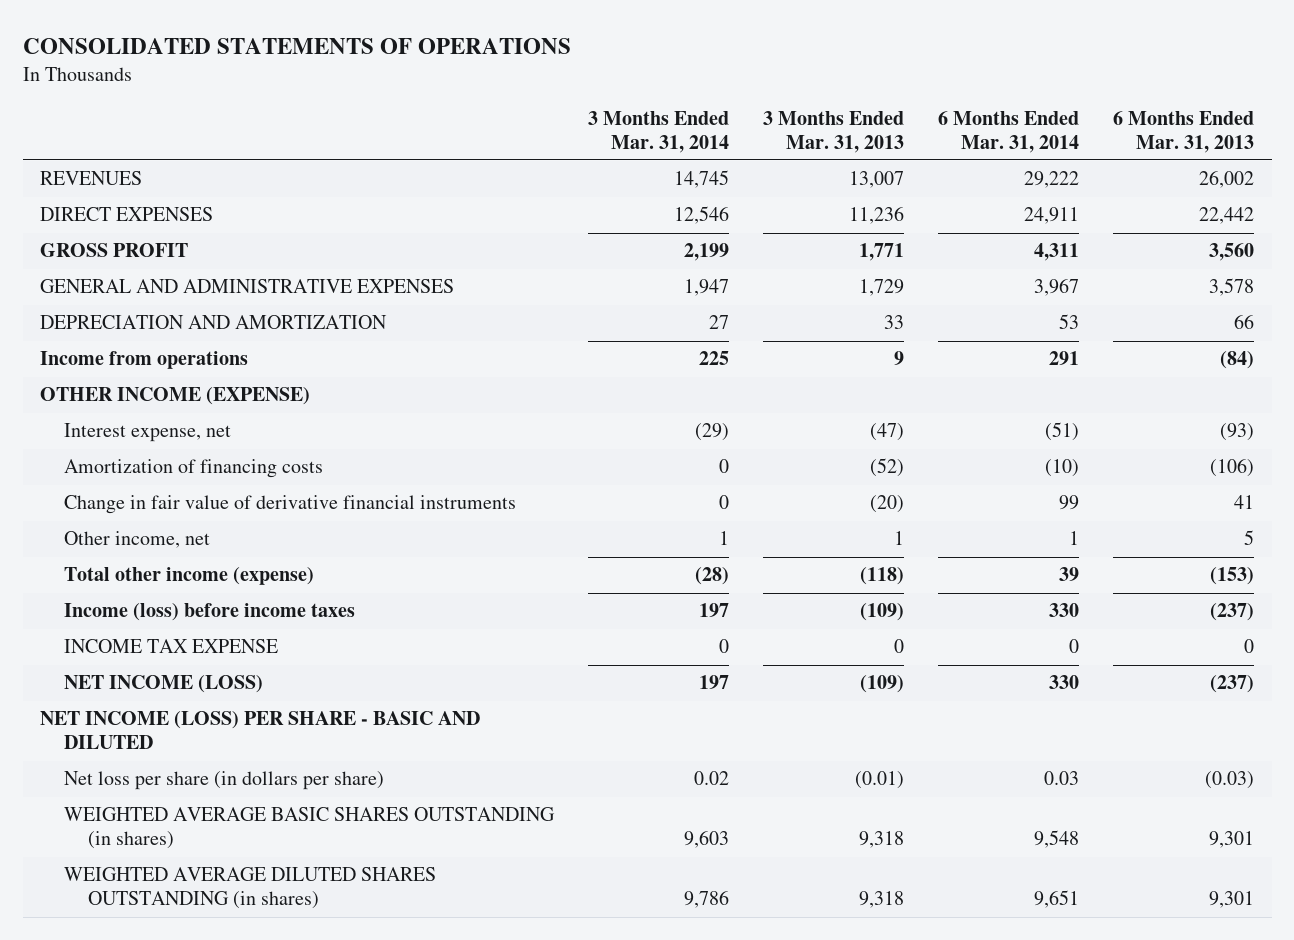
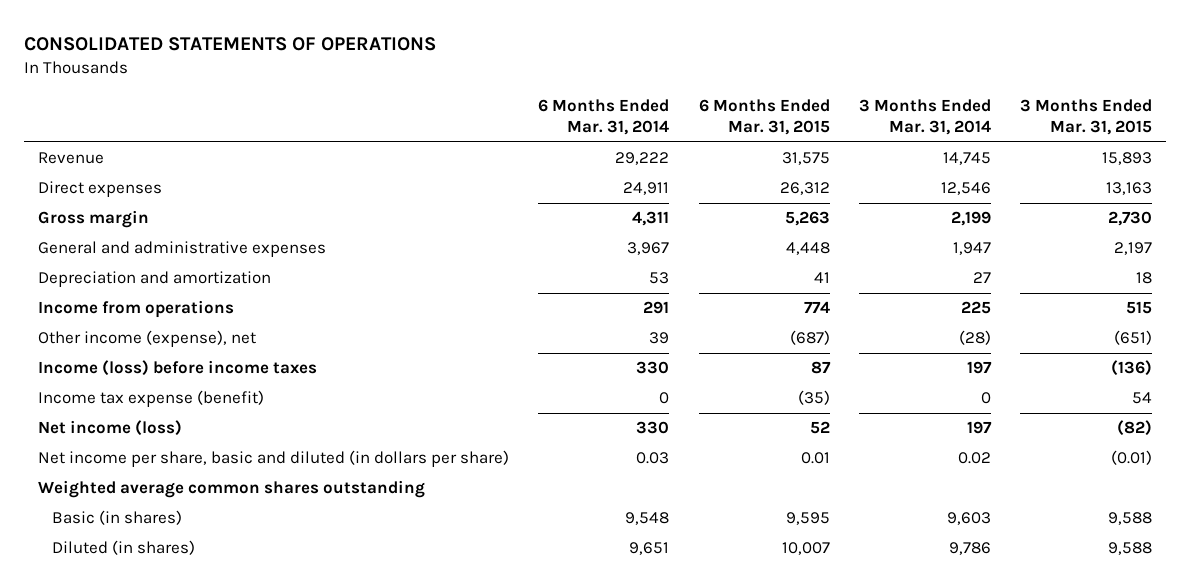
- | 3 Months Ended Mar. 31, 2014 | 3 Months Ended Mar. 31, 2013 | 6 Months Ended Mar. 31, 2014 | 6 Months Ended Mar. 31, 2013
+ | 6 Months Ended Mar. 31, 2014 | 6 Months Ended Mar. 31, 2015 | 3 Months Ended Mar. 31, 2014 | 3 Months Ended Mar. 31, 2015
- REVENUES | 14,745 | 13,007 | 29,222 | 26,002
- DIRECT EXPENSES | 12,546 | 11,236 | 24,911 | 22,442
- GROSS PROFIT | 2,199 | 1,771 | 4,311 | 3,560
- GENERAL AND ADMINISTRATIVE EXPENSES | 1,947 | 1,729 | 3,967 | 3,578
- DEPRECIATION AND AMORTIZATION | 27 | 33 | 53 | 66
+ Revenue | 29,222 | 31,575 | 14,745 | 15,893
+ Direct expenses | 24,911 | 26,312 | 12,546 | 13,163
+ Gross margin | 4,311 | 5,263 | 2,199 | 2,730
+ General and administrative expenses | 3,967 | 4,448 | 1,947 | 2,197
+ Depreciation and amortization | 53 | 41 | 27 | 18
- OTHER INCOME (EXPENSE)
- Interest expense, net | (29) | (47) | (51) | (93)
- Amortization of financing costs | 0 | (52) | (10) | (106)
- Change in fair value of derivative financial instruments | 0 | (20) | 99 | 41
- Other income, net | 1 | 1 | 1 | 5
- Total other income (expense) | (28) | (118) | 39 | (153)
+ Other income (expense), net | 39 | (687) | (28) | (651)
- INCOME TAX EXPENSE | 0 | 0 | 0 | 0
- NET INCOME (LOSS) | 197 | (109) | 330 | (237)
- NET INCOME (LOSS) PER SHARE - BASIC AND DILUTED
- Net loss per share (in dollars per share) | 0.02 | (0.01) | 0.03 | (0.03)
- WEIGHTED AVERAGE BASIC SHARES OUTSTANDING (in shares) | 9,603 | 9,318 | 9,548 | 9,301
- WEIGHTED AVERAGE DILUTED SHARES OUTSTANDING (in shares) | 9,786 | 9,318 | 9,651 | 9,301
+ Income tax expense (benefit) | 0 | (35) | 0 | 54
+ Net income (loss) | 330 | 52 | 197 | (82)
+ Net income per share, basic and diluted (in dollars per share) | 0.03 | 0.01 | 0.02 | (0.01)
+ Weighted average common shares outstanding
+ Basic (in shares) | 9,548 | 9,595 | 9,603 | 9,588
+ Diluted (in shares) | 9,651 | 10,007 | 9,786 | 9,588

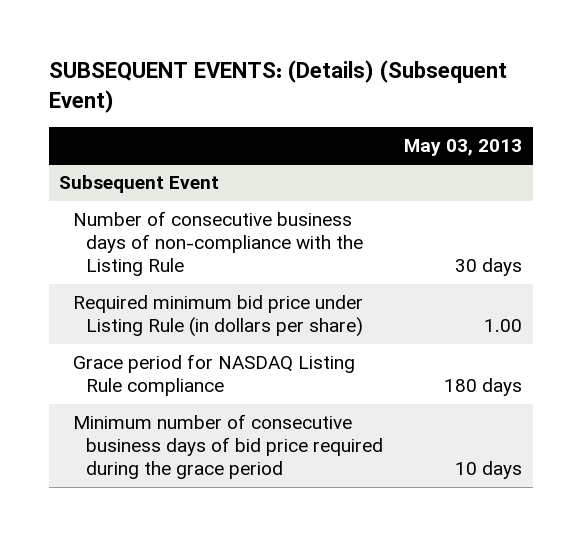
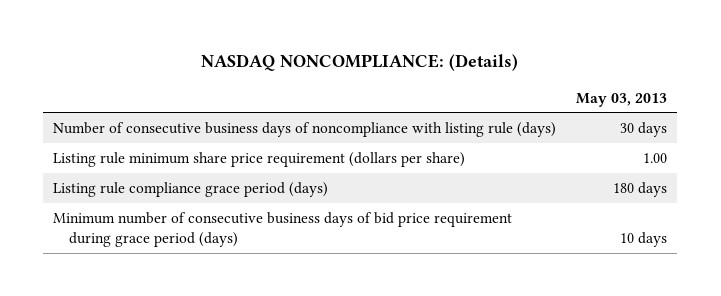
- SUBSEQUENT EVENTS: (Details) (Subsequent Event)
+ NASDAQ NONCOMPLIANCE: (Details)
- Subsequent Event
- Number of consecutive business days of non-compliance with the Listing Rule | 30 days
- Required minimum bid price under Listing Rule (in dollars per share) | 1.00
- Grace period for NASDAQ Listing Rule compliance | 180 days
- Minimum number of consecutive business days of bid price required during the grace period | 10 days
+ Number of consecutive business days of noncompliance with listing rule (days) | 30 days
+ Listing rule minimum share price requirement (dollars per share) | 1.00
+ Listing rule compliance grace period (days) | 180 days
+ Minimum number of consecutive business days of bid price requirement during grace period (days) | 10 days

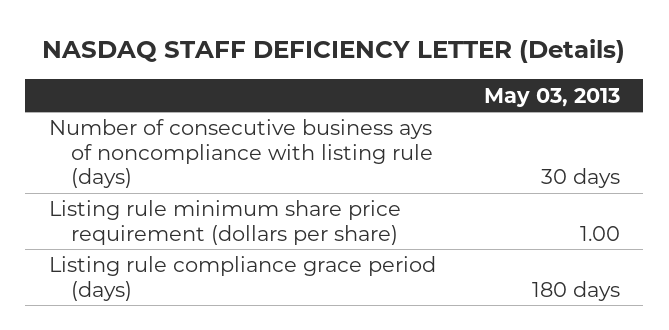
- NASDAQ NONCOMPLIANCE: (Details)
+ NASDAQ STAFF DEFICIENCY LETTER (Details)
- Number of consecutive business days of noncompliance with listing rule (days) | 30 days
+ Number of consecutive business ays of noncompliance with listing rule (days) | 30 days
- Minimum number of consecutive business days of bid price requirement during grace period (days) | 10 days

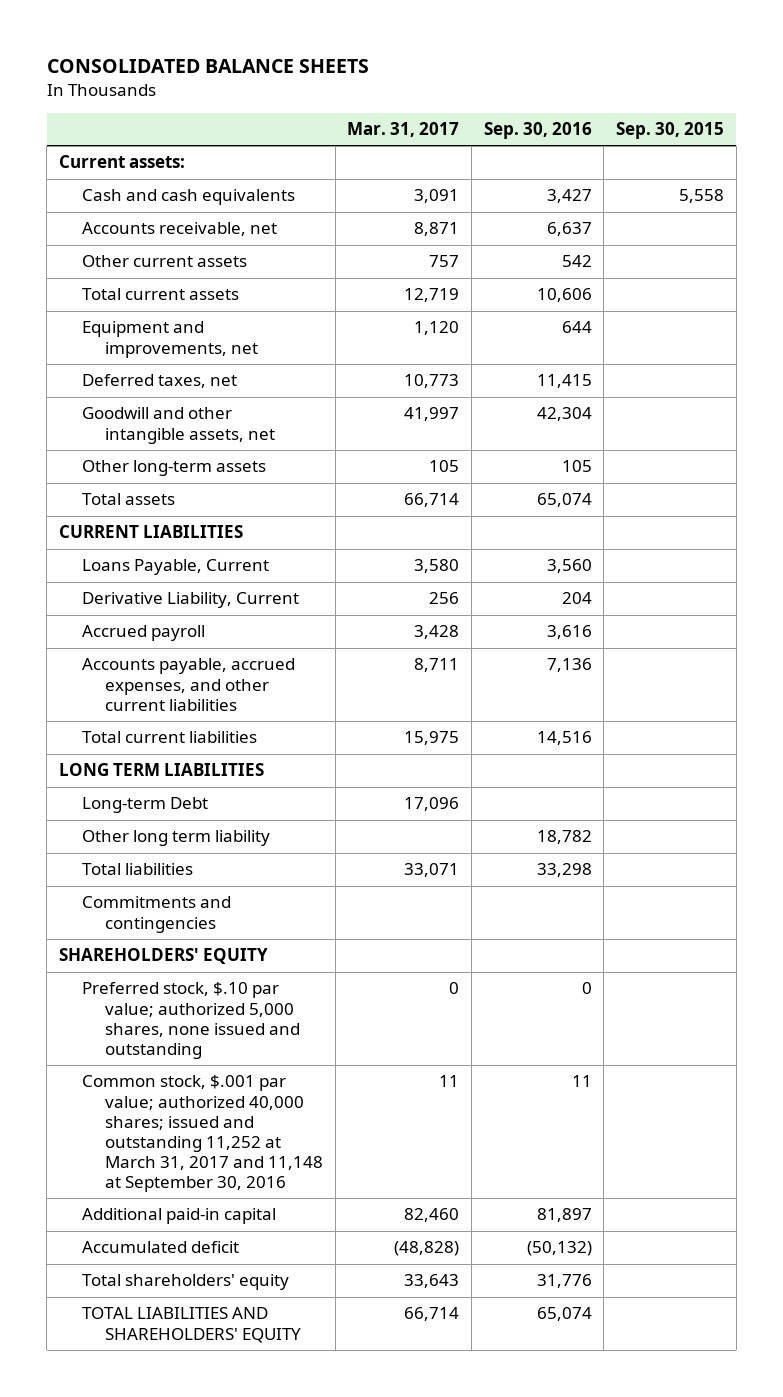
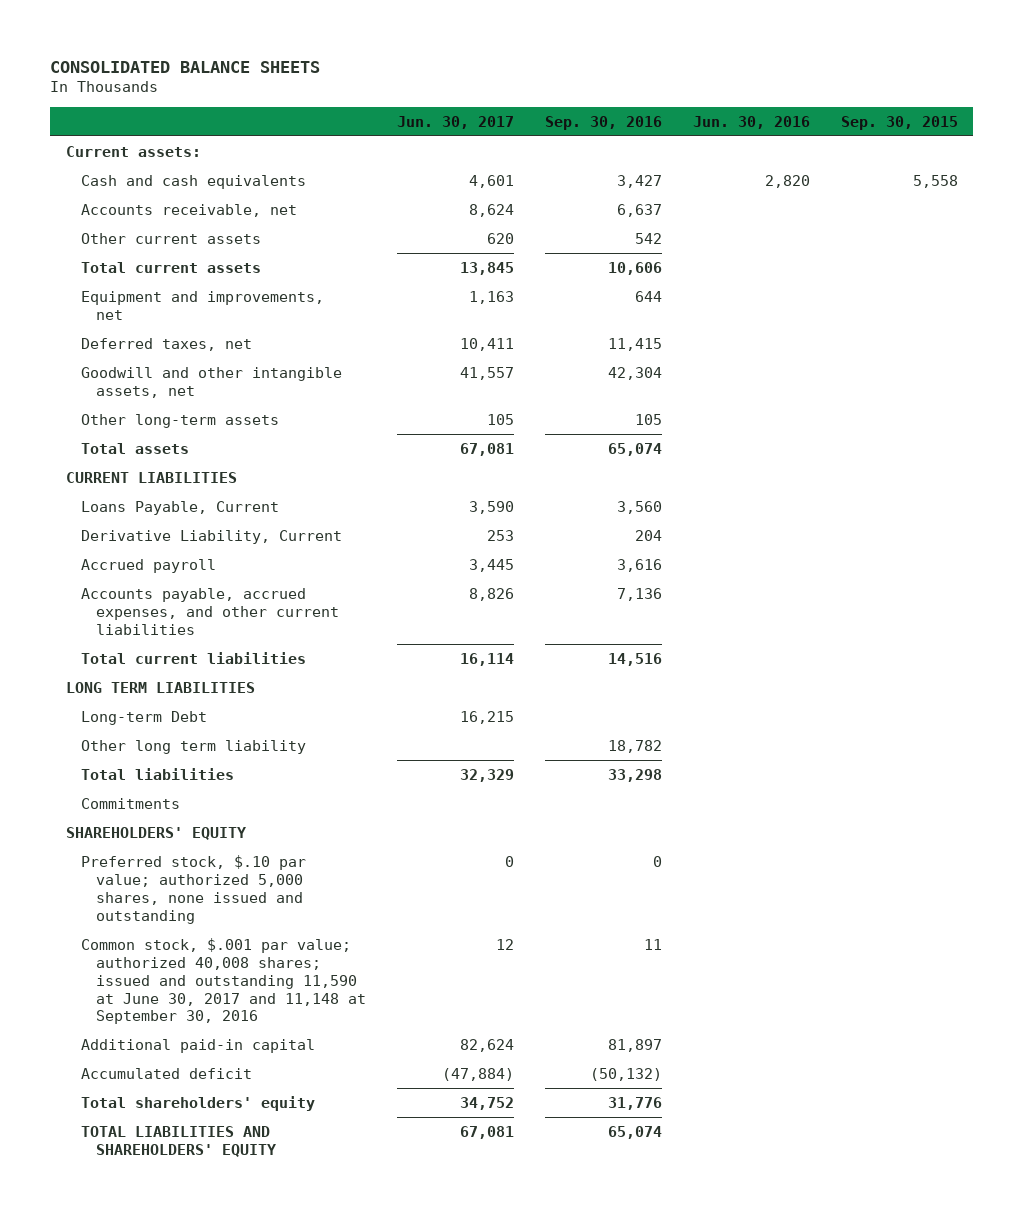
- | Mar. 31, 2017 | Sep. 30, 2016 | Sep. 30, 2015
+ | Jun. 30, 2017 | Sep. 30, 2016 | Jun. 30, 2016 | Sep. 30, 2015
- Commitments and contingencies
+ Commitments
- Common stock, $.001 par value; authorized 40,000 shares; issued and outstanding 11,252 at March 31, 2017 and 11,148 at September 30, 2016 | 11 | 11 |
+ Common stock, $.001 par value; authorized 40,008 shares; issued and outstanding 11,590 at June 30, 2017 and 11,148 at September 30, 2016 | 12 | 11 | |

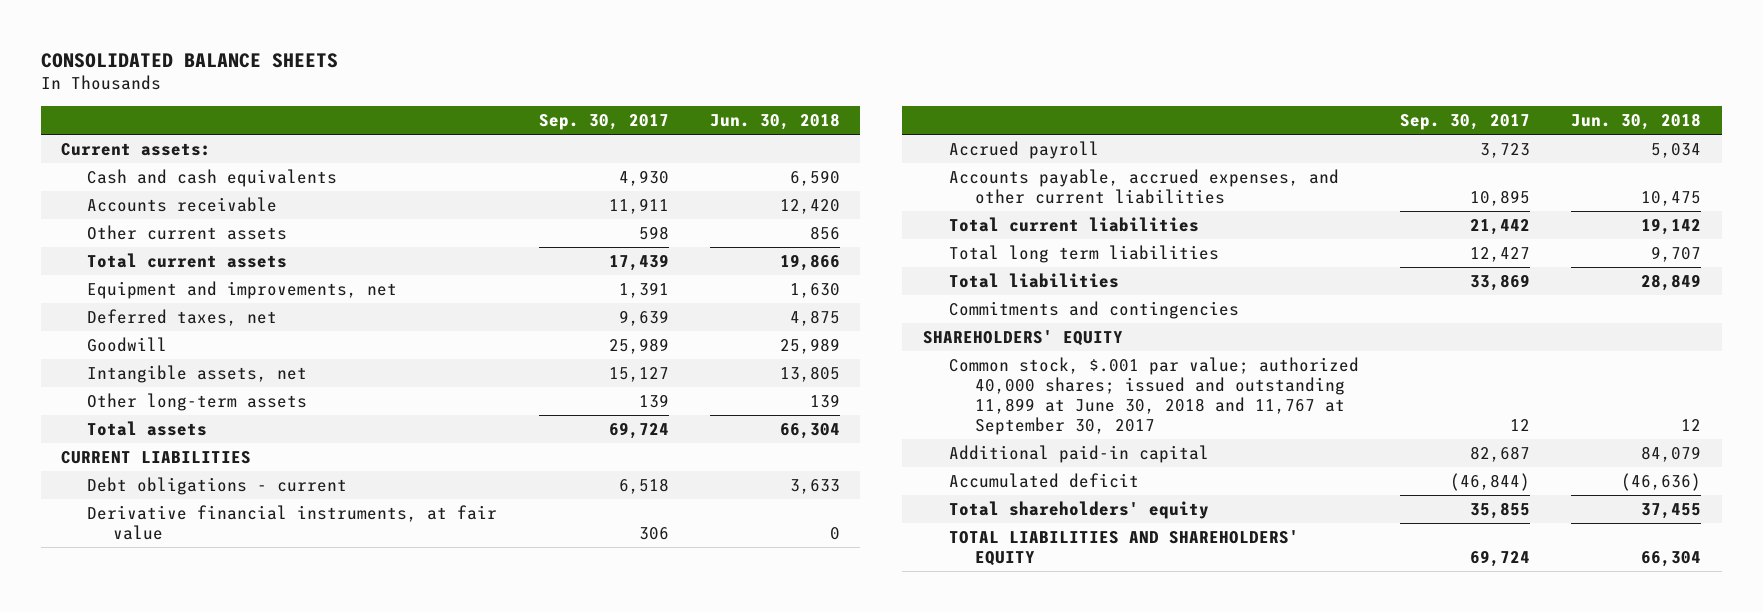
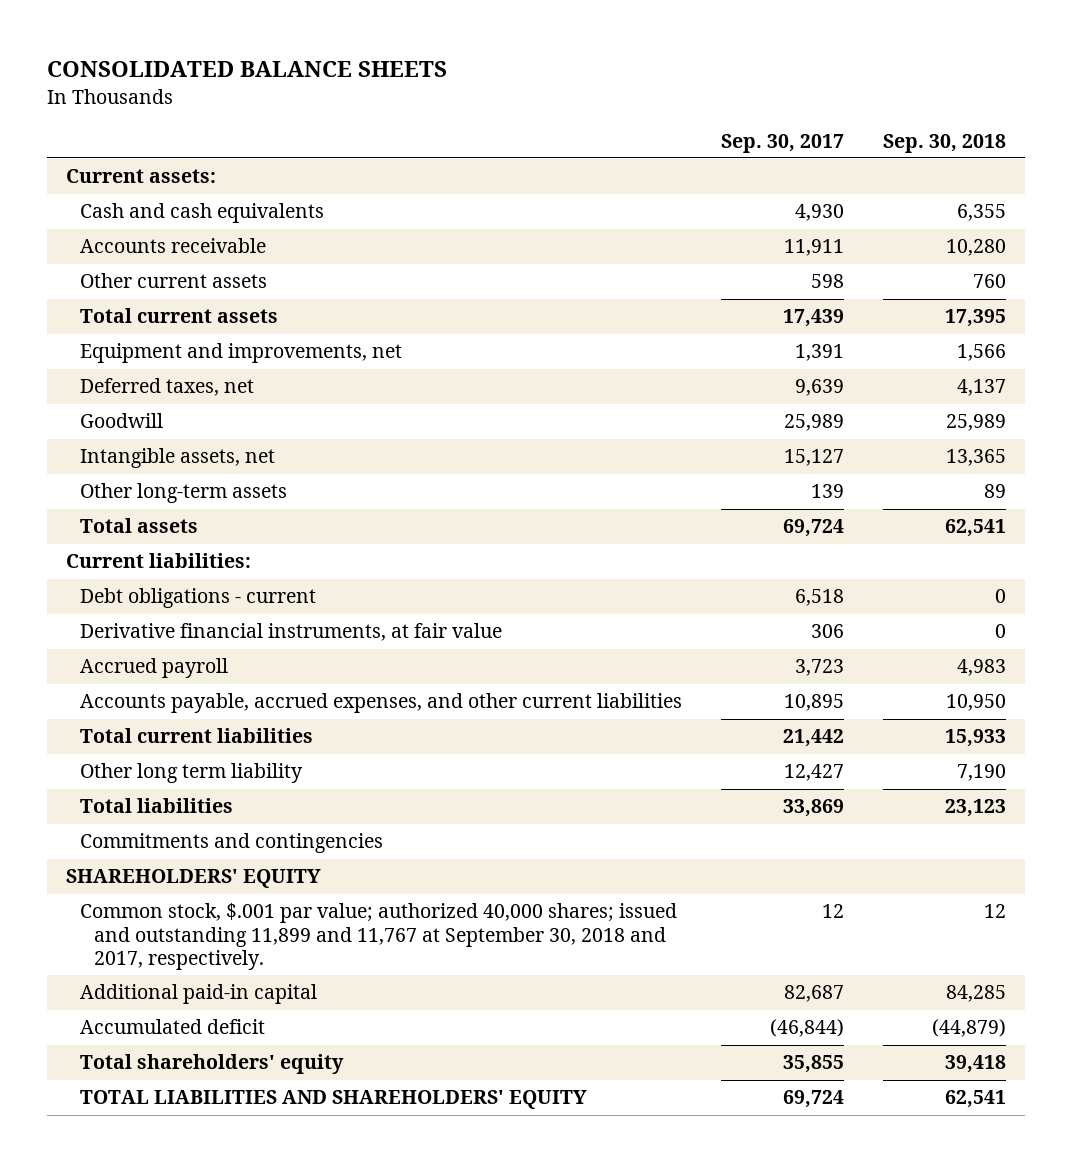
- | Sep. 30, 2017 | Jun. 30, 2018
+ | Sep. 30, 2017 | Sep. 30, 2018
- CURRENT LIABILITIES
+ Current liabilities:
- Total long term liabilities | 12,427 | 9,707
+ Other long term liability | 12,427 | 7,190
- Common stock, $.001 par value; authorized 40,000 shares; issued and outstanding 11,899 at June 30, 2018 and 11,767 at September 30, 2017 | 12 | 12
+ Common stock, $.001 par value; authorized 40,000 shares; issued and outstanding 11,899 and 11,767 at September 30, 2018 and 2017, respectively. | 12 | 12

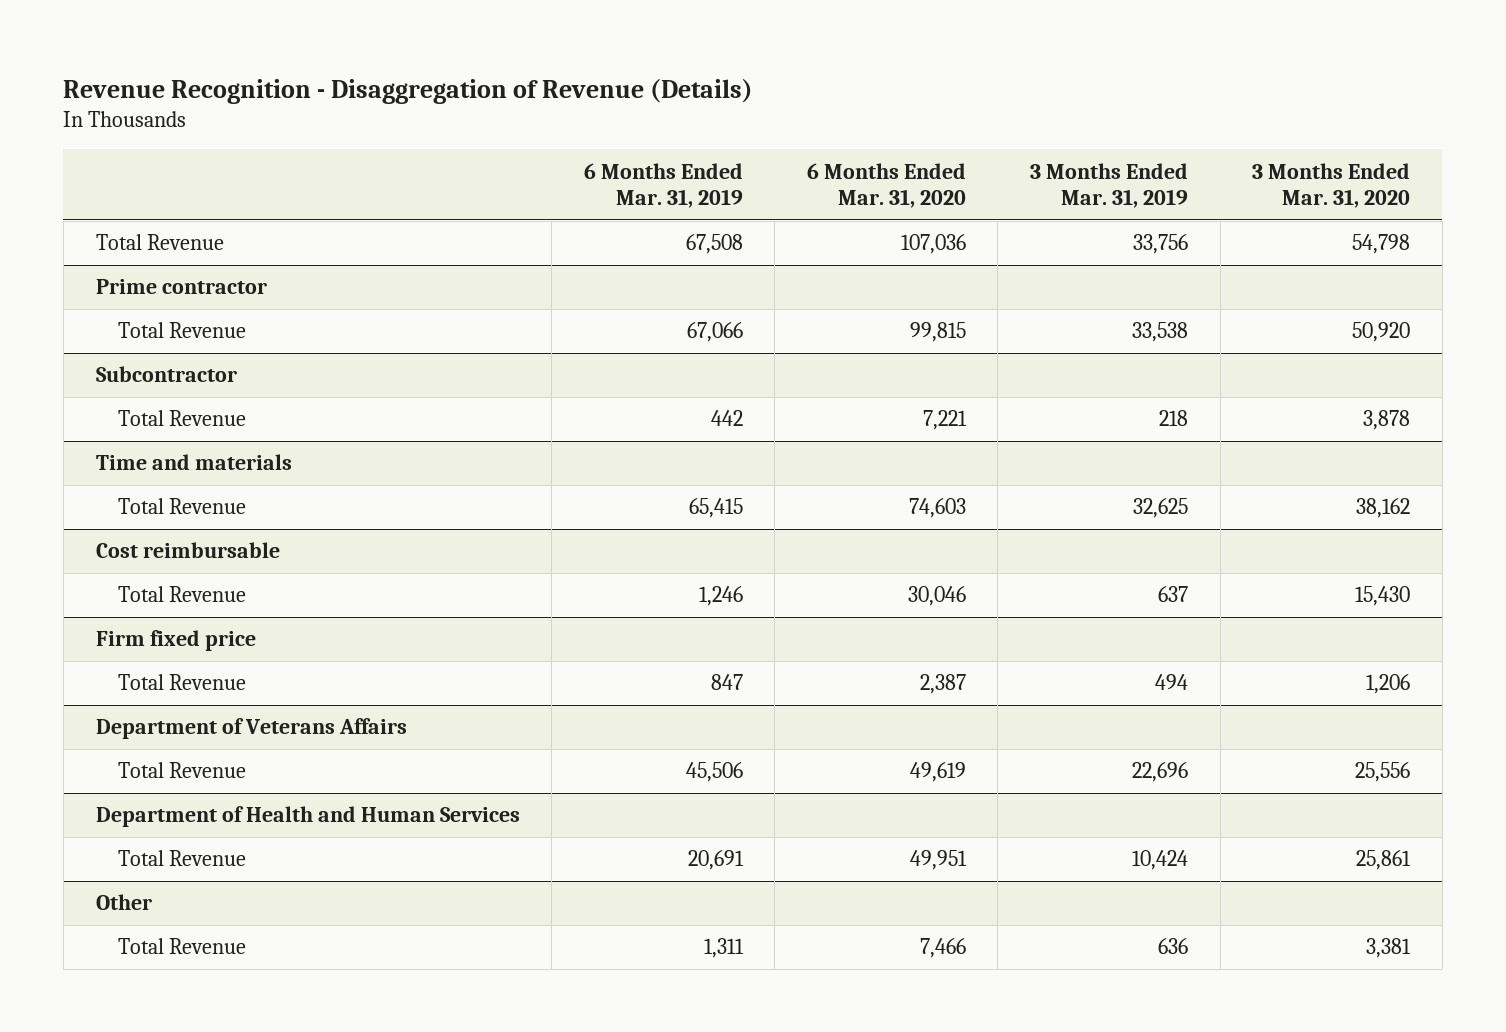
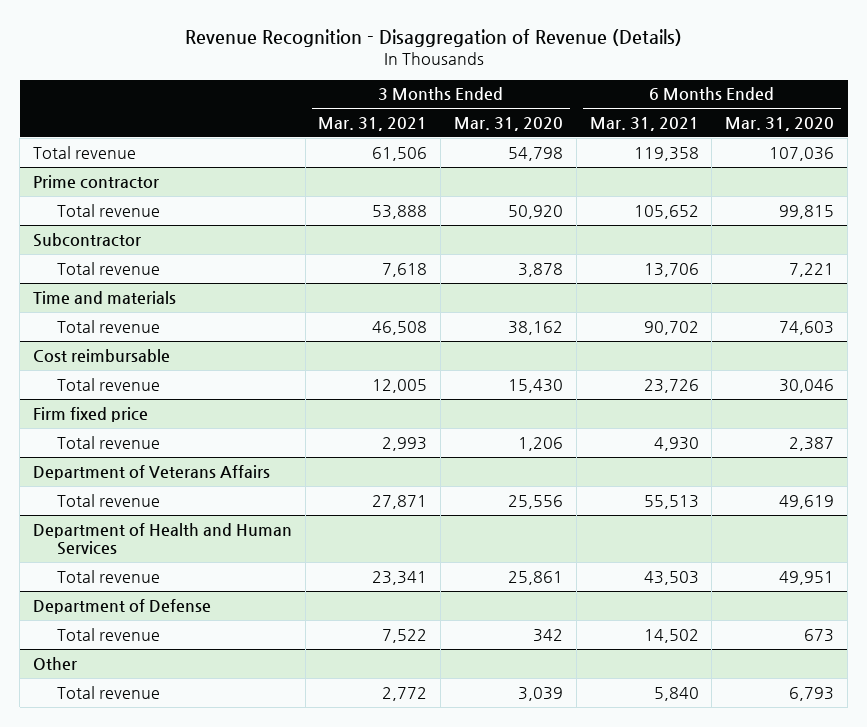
- | 6 Months Ended Mar. 31, 2019 | 6 Months Ended Mar. 31, 2020 | 3 Months Ended Mar. 31, 2019 | 3 Months Ended Mar. 31, 2020
+ | 3 Months Ended Mar. 31, 2021 | 3 Months Ended Mar. 31, 2020 | 6 Months Ended Mar. 31, 2021 | 6 Months Ended Mar. 31, 2020
- Total Revenue | 67,508 | 107,036 | 33,756 | 54,798
+ Total revenue | 61,506 | 54,798 | 119,358 | 107,036
@ Prime contractor
- Total Revenue | 67,066 | 99,815 | 33,538 | 50,920
+ Total revenue | 53,888 | 50,920 | 105,652 | 99,815
@ Subcontractor
- Total Revenue | 442 | 7,221 | 218 | 3,878
+ Total revenue | 7,618 | 3,878 | 13,706 | 7,221
@ Time and materials
- Total Revenue | 65,415 | 74,603 | 32,625 | 38,162
+ Total revenue | 46,508 | 38,162 | 90,702 | 74,603
@ Cost reimbursable
- Total Revenue | 1,246 | 30,046 | 637 | 15,430
+ Total revenue | 12,005 | 15,430 | 23,726 | 30,046
@ Firm fixed price
- Total Revenue | 847 | 2,387 | 494 | 1,206
+ Total revenue | 2,993 | 1,206 | 4,930 | 2,387
@ Department of Veterans Affairs
- Total Revenue | 45,506 | 49,619 | 22,696 | 25,556
+ Total revenue | 27,871 | 25,556 | 55,513 | 49,619
@ Department of Health and Human Services
- Total Revenue | 20,691 | 49,951 | 10,424 | 25,861
+ Total revenue | 23,341 | 25,861 | 43,503 | 49,951
+ Department of Defense
+ Total revenue | 7,522 | 342 | 14,502 | 673
@ Other
- Total Revenue | 1,311 | 7,466 | 636 | 3,381
+ Total revenue | 2,772 | 3,039 | 5,840 | 6,793

